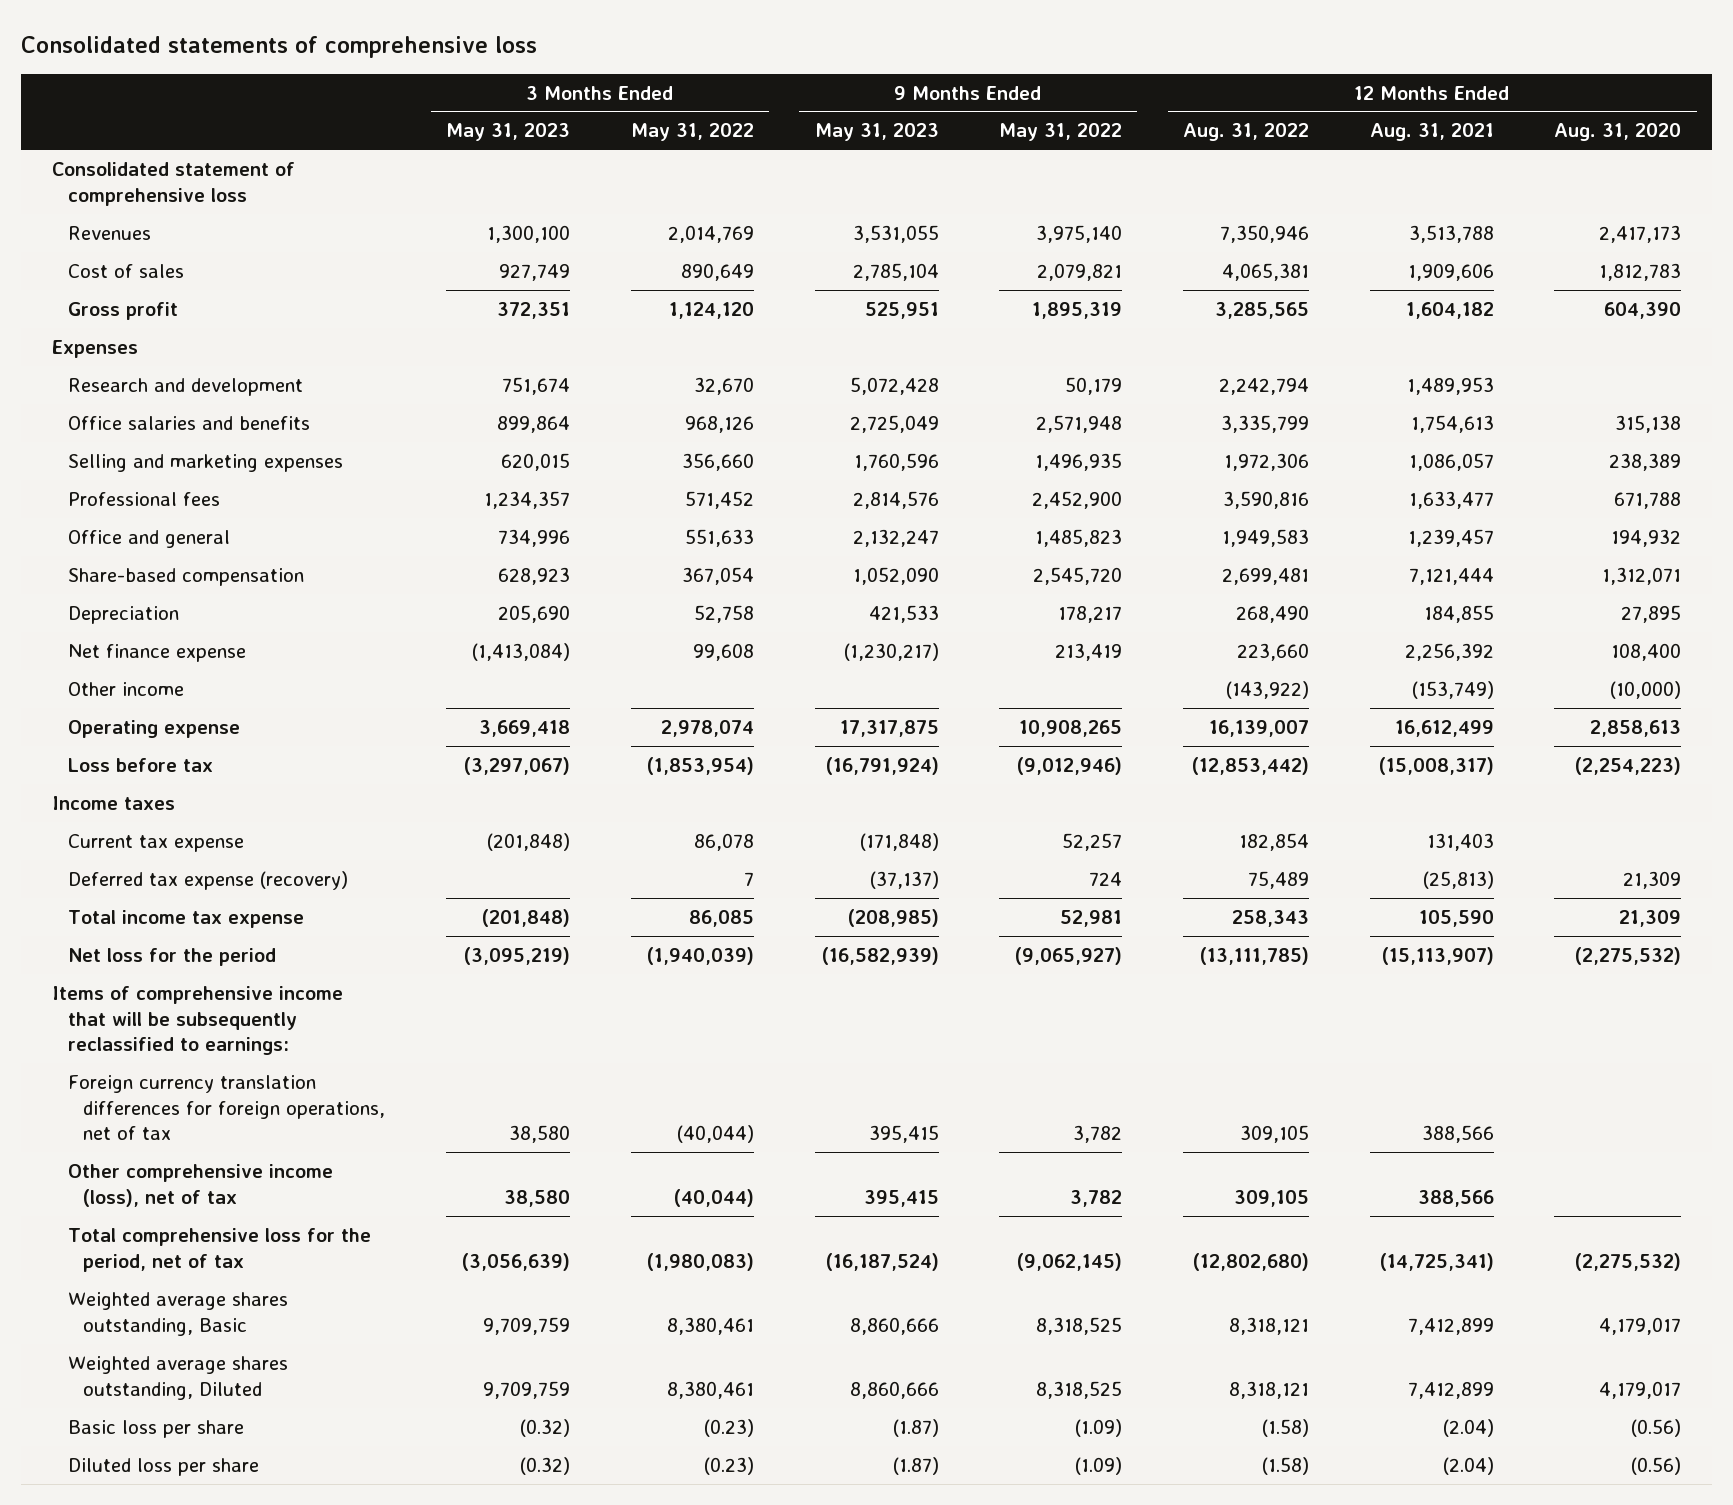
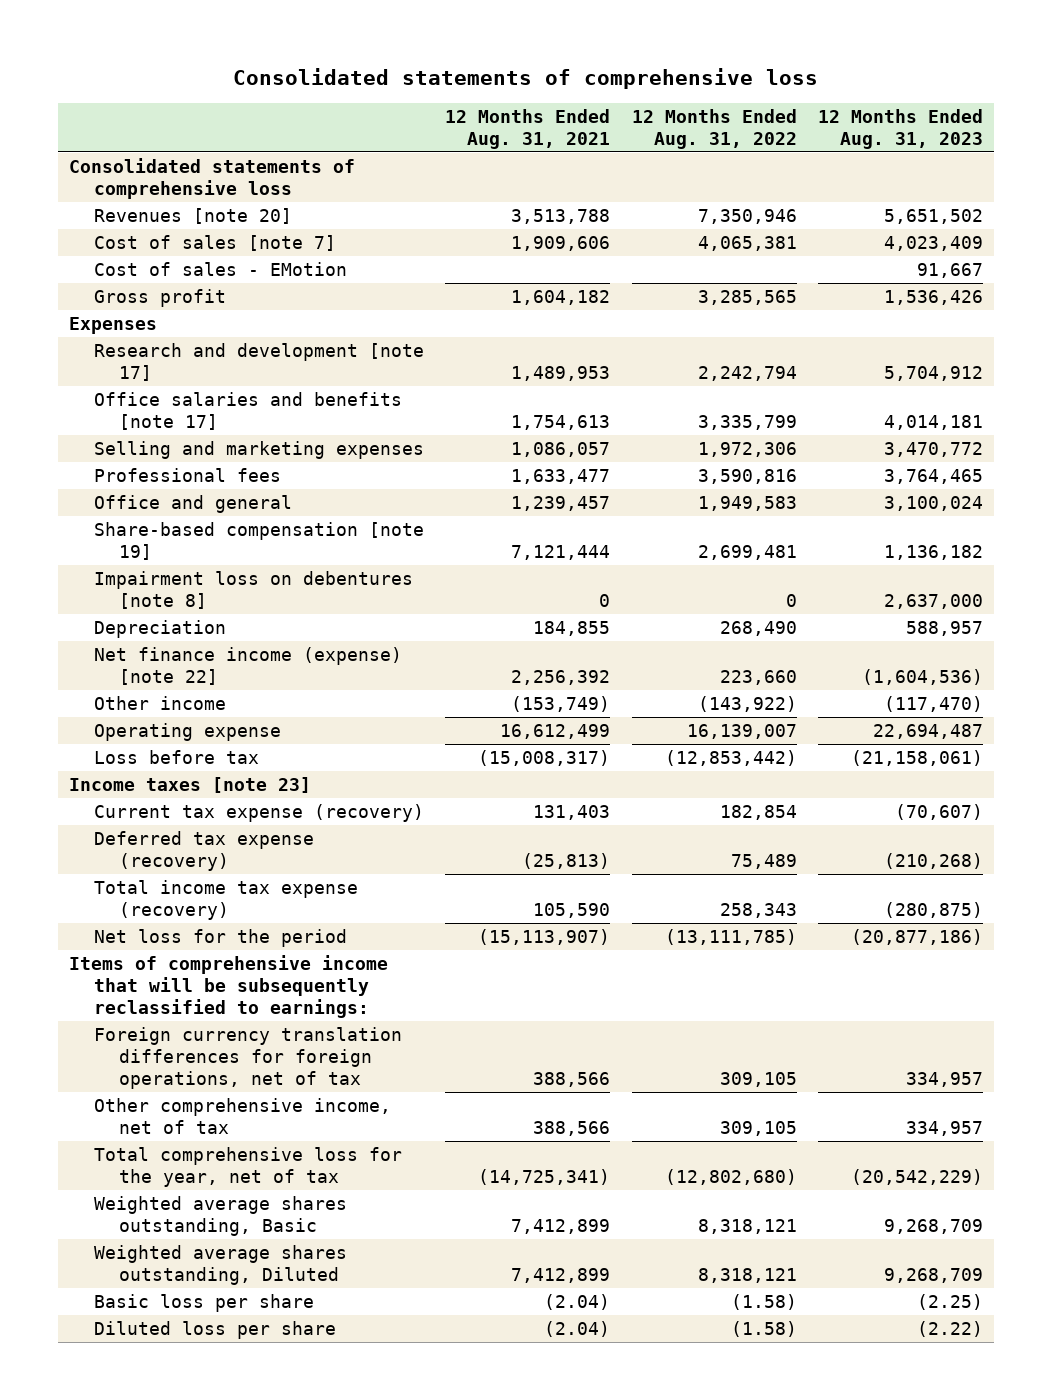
- | 3 Months Ended May 31, 2023 | 3 Months Ended May 31, 2022 | 9 Months Ended May 31, 2023 | 9 Months Ended May 31, 2022 | 12 Months Ended Aug. 31, 2022 | 12 Months Ended Aug. 31, 2021 | 12 Months Ended Aug. 31, 2020
+ | 12 Months Ended Aug. 31, 2021 | 12 Months Ended Aug. 31, 2022 | 12 Months Ended Aug. 31, 2023
- Consolidated statement of comprehensive loss
- Revenues | 1,300,100 | 2,014,769 | 3,531,055 | 3,975,140 | 7,350,946 | 3,513,788 | 2,417,173
- Cost of sales | 927,749 | 890,649 | 2,785,104 | 2,079,821 | 4,065,381 | 1,909,606 | 1,812,783
+ Consolidated statements of comprehensive loss
+ Revenues [note 20] | 3,513,788 | 7,350,946 | 5,651,502
+ Cost of sales [note 7] | 1,909,606 | 4,065,381 | 4,023,409
+ Cost of sales - EMotion | | | 91,667
- Research and development | 751,674 | 32,670 | 5,072,428 | 50,179 | 2,242,794 | 1,489,953 |
- Office salaries and benefits | 899,864 | 968,126 | 2,725,049 | 2,571,948 | 3,335,799 | 1,754,613 | 315,138
+ Research and development [note 17] | 1,489,953 | 2,242,794 | 5,704,912
+ Office salaries and benefits [note 17] | 1,754,613 | 3,335,799 | 4,014,181
- Share-based compensation | 628,923 | 367,054 | 1,052,090 | 2,545,720 | 2,699,481 | 7,121,444 | 1,312,071
+ Share-based compensation [note 19] | 7,121,444 | 2,699,481 | 1,136,182
+ Impairment loss on debentures [note 8] | 0 | 0 | 2,637,000
- Net finance expense | (1,413,084) | 99,608 | (1,230,217) | 213,419 | 223,660 | 2,256,392 | 108,400
+ Net finance income (expense) [note 22] | 2,256,392 | 223,660 | (1,604,536)
- Income taxes
- Current tax expense | (201,848) | 86,078 | (171,848) | 52,257 | 182,854 | 131,403 |
+ Income taxes [note 23]
+ Current tax expense (recovery) | 131,403 | 182,854 | (70,607)
- Total income tax expense | (201,848) | 86,085 | (208,985) | 52,981 | 258,343 | 105,590 | 21,309
+ Total income tax expense (recovery) | 105,590 | 258,343 | (280,875)
- Other comprehensive income (loss), net of tax | 38,580 | (40,044) | 395,415 | 3,782 | 309,105 | 388,566 |
- Total comprehensive loss for the period, net of tax | (3,056,639) | (1,980,083) | (16,187,524) | (9,062,145) | (12,802,680) | (14,725,341) | (2,275,532)
+ Other comprehensive income, net of tax | 388,566 | 309,105 | 334,957
+ Total comprehensive loss for the year, net of tax | (14,725,341) | (12,802,680) | (20,542,229)

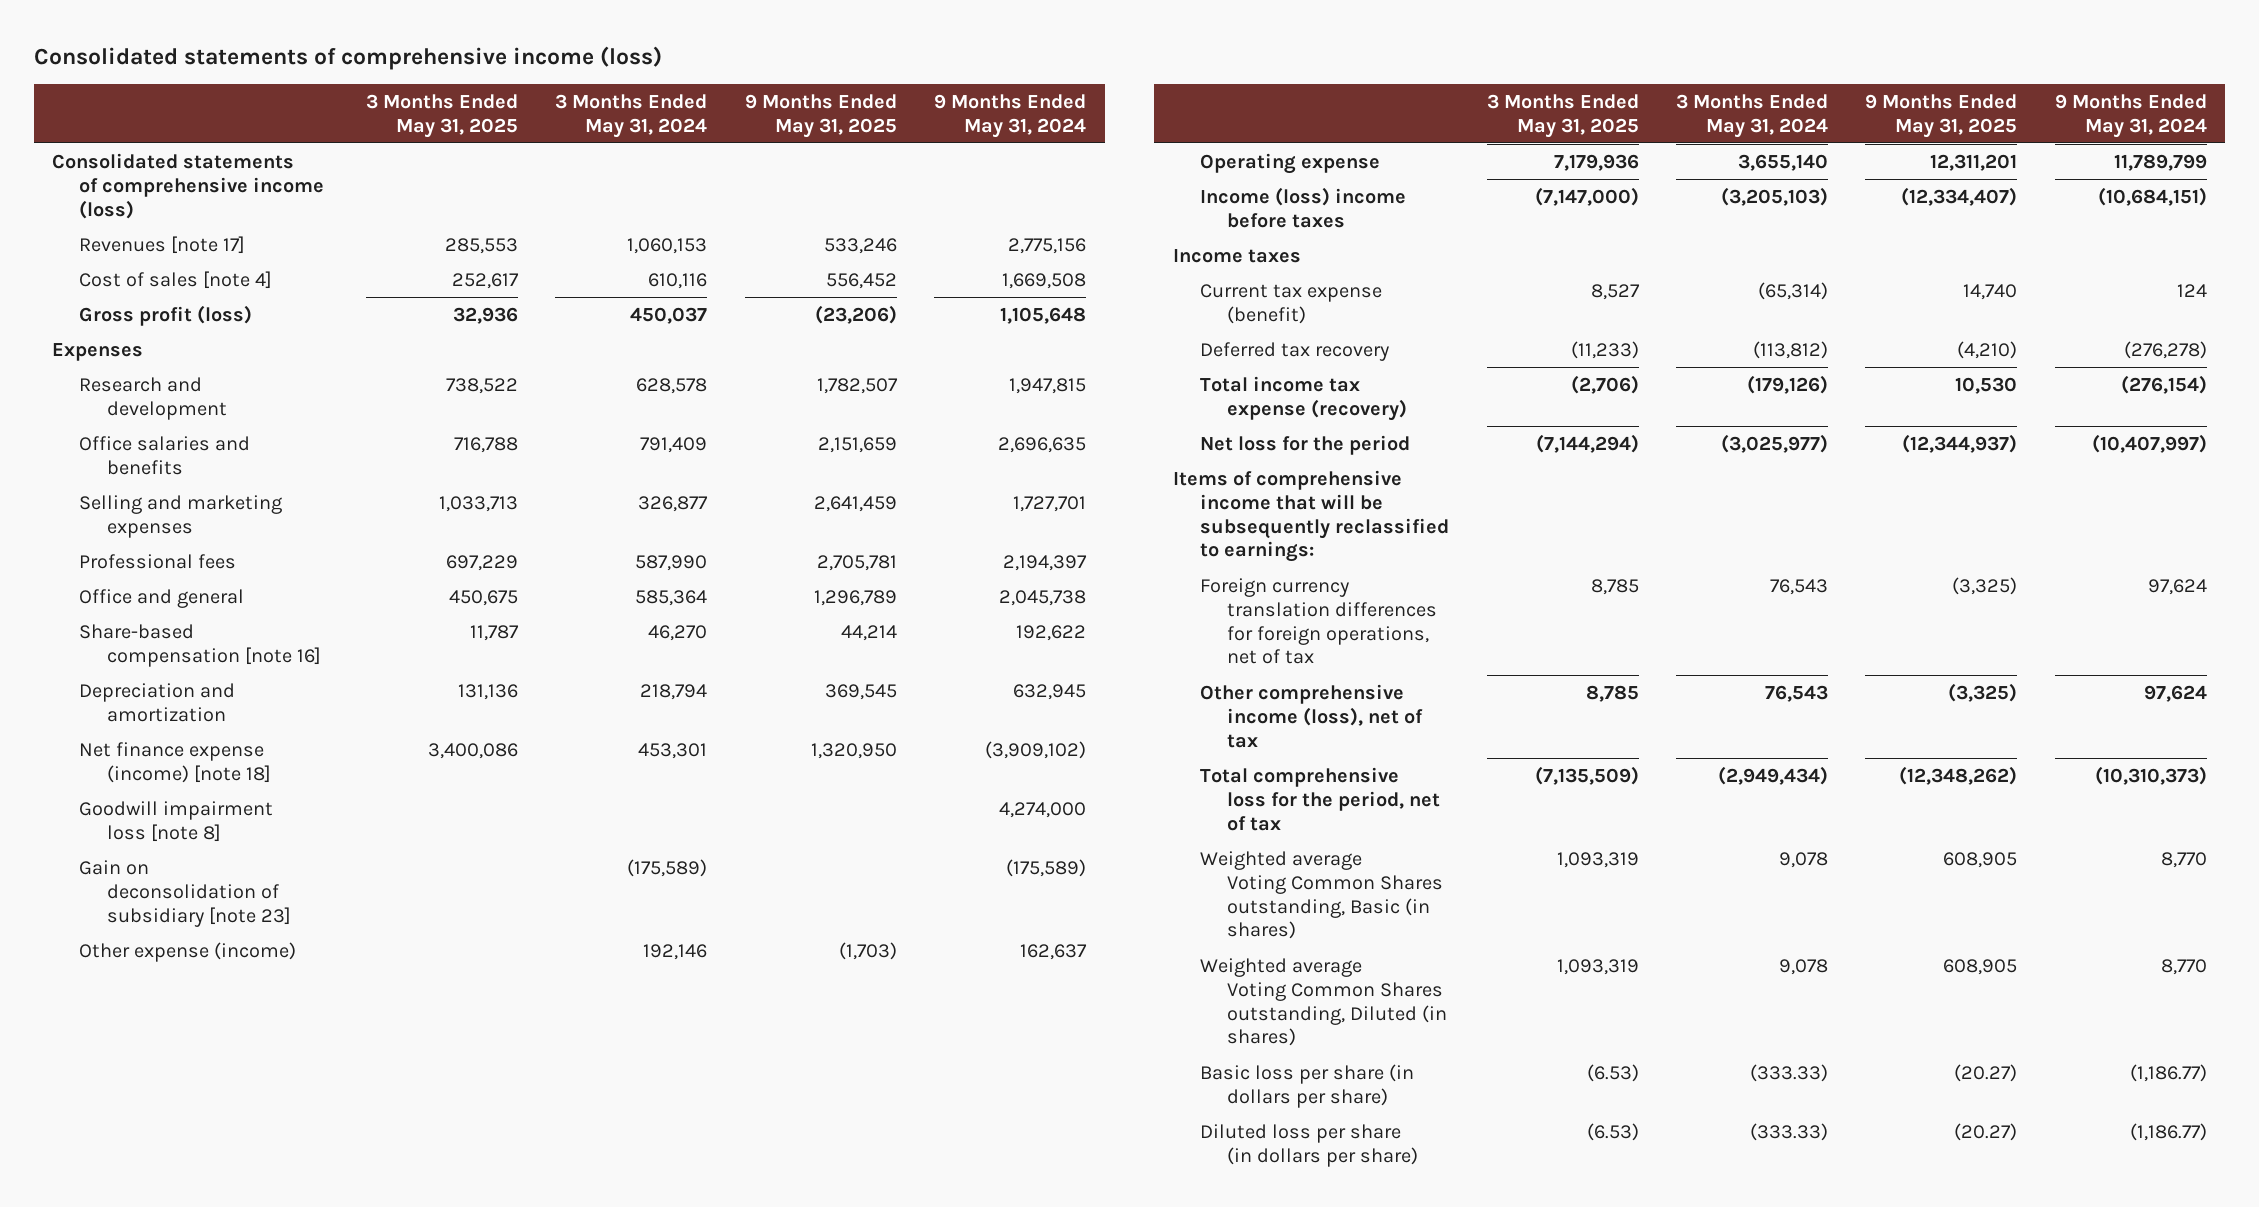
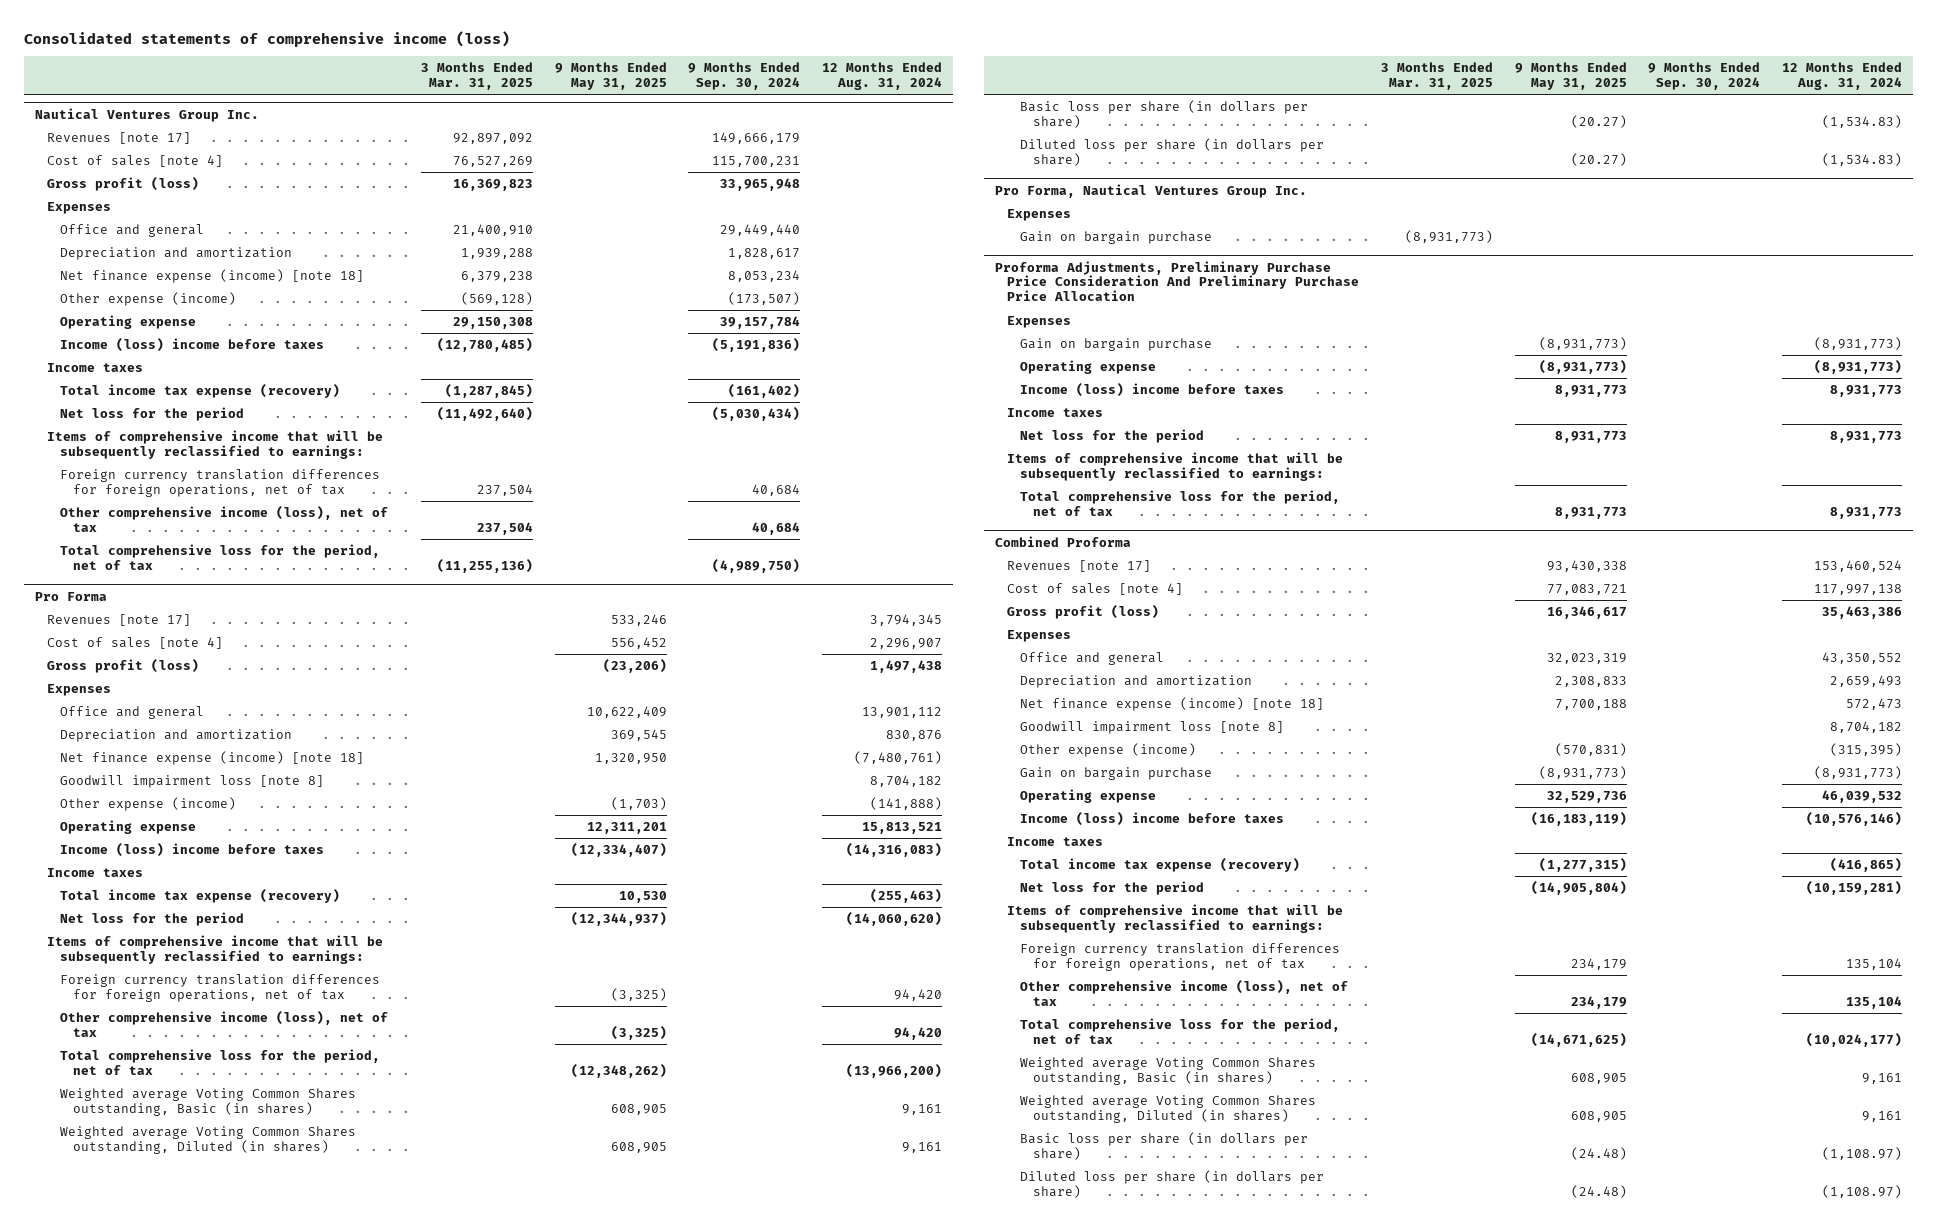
- | 3 Months Ended May 31, 2025 | 3 Months Ended May 31, 2024 | 9 Months Ended May 31, 2025 | 9 Months Ended May 31, 2024
+ | 3 Months Ended Mar. 31, 2025 | 9 Months Ended May 31, 2025 | 9 Months Ended Sep. 30, 2024 | 12 Months Ended Aug. 31, 2024
- Consolidated statements of comprehensive income (loss)
+ Nautical Ventures Group Inc.
+ Revenues [note 17] | 92,897,092 | | 149,666,179 |
+ Cost of sales [note 4] | 76,527,269 | | 115,700,231 |
+ Gross profit (loss) | 16,369,823 | | 33,965,948 |
+ Expenses
+ Office and general | 21,400,910 | | 29,449,440 |
+ Depreciation and amortization | 1,939,288 | | 1,828,617 |
+ Net finance expense (income) [note 18] | 6,379,238 | | 8,053,234 |
+ Other expense (income) | (569,128) | | (173,507) |
+ Operating expense | 29,150,308 | | 39,157,784 |
+ Income (loss) income before taxes | (12,780,485) | | (5,191,836) |
+ Income taxes
+ Total income tax expense (recovery) | (1,287,845) | | (161,402) |
+ Net loss for the period | (11,492,640) | | (5,030,434) |
+ Items of comprehensive income that will be subsequently reclassified to earnings:
+ Foreign currency translation differences for foreign operations, net of tax | 237,504 | | 40,684 |
+ Other comprehensive income (loss), net of tax | 237,504 | | 40,684 |
+ Total comprehensive loss for the period, net of tax | (11,255,136) | | (4,989,750) |
+ Pro Forma
- Research and development | 738,522 | 628,578 | 1,782,507 | 1,947,815
- Office salaries and benefits | 716,788 | 791,409 | 2,151,659 | 2,696,635
- Selling and marketing expenses | 1,033,713 | 326,877 | 2,641,459 | 1,727,701
- Professional fees | 697,229 | 587,990 | 2,705,781 | 2,194,397
- Office and general | 450,675 | 585,364 | 1,296,789 | 2,045,738
- Share-based compensation [note 16] | 11,787 | 46,270 | 44,214 | 192,622
+ Office and general | | 10,622,409 | | 13,901,112
- Gain on deconsolidation of subsidiary [note 23] | | (175,589) | | (175,589)
- Current tax expense (benefit) | 8,527 | (65,314) | 14,740 | 124
- Deferred tax recovery | (11,233) | (113,812) | (4,210) | (276,278)
+ Pro Forma, Nautical Ventures Group Inc.
+ Expenses
+ Gain on bargain purchase | (8,931,773) | | |
+ Proforma Adjustments, Preliminary Purchase Price Consideration And Preliminary Purchase Price Allocation
+ Expenses
+ Gain on bargain purchase | | (8,931,773) | | (8,931,773)
+ Operating expense | | (8,931,773) | | (8,931,773)
+ Income (loss) income before taxes | | 8,931,773 | | 8,931,773
+ Income taxes
+ Net loss for the period | | 8,931,773 | | 8,931,773
+ Items of comprehensive income that will be subsequently reclassified to earnings:
+ Total comprehensive loss for the period, net of tax | | 8,931,773 | | 8,931,773
+ Combined Proforma
+ Revenues [note 17] | | 93,430,338 | | 153,460,524
+ Cost of sales [note 4] | | 77,083,721 | | 117,997,138
+ Gross profit (loss) | | 16,346,617 | | 35,463,386
+ Expenses
+ Office and general | | 32,023,319 | | 43,350,552
+ Depreciation and amortization | | 2,308,833 | | 2,659,493
+ Net finance expense (income) [note 18] | | 7,700,188 | | 572,473
+ Goodwill impairment loss [note 8] | | | | 8,704,182
+ Other expense (income) | | (570,831) | | (315,395)
+ Gain on bargain purchase | | (8,931,773) | | (8,931,773)
+ Operating expense | | 32,529,736 | | 46,039,532
+ Income (loss) income before taxes | | (16,183,119) | | (10,576,146)
+ Income taxes
+ Total income tax expense (recovery) | | (1,277,315) | | (416,865)
+ Net loss for the period | | (14,905,804) | | (10,159,281)
+ Items of comprehensive income that will be subsequently reclassified to earnings:
+ Foreign currency translation differences for foreign operations, net of tax | | 234,179 | | 135,104
+ Other comprehensive income (loss), net of tax | | 234,179 | | 135,104
+ Total comprehensive loss for the period, net of tax | | (14,671,625) | | (10,024,177)
+ Weighted average Voting Common Shares outstanding, Basic (in shares) | | 608,905 | | 9,161
+ Weighted average Voting Common Shares outstanding, Diluted (in shares) | | 608,905 | | 9,161
+ Basic loss per share (in dollars per share) | | (24.48) | | (1,108.97)
+ Diluted loss per share (in dollars per share) | | (24.48) | | (1,108.97)

